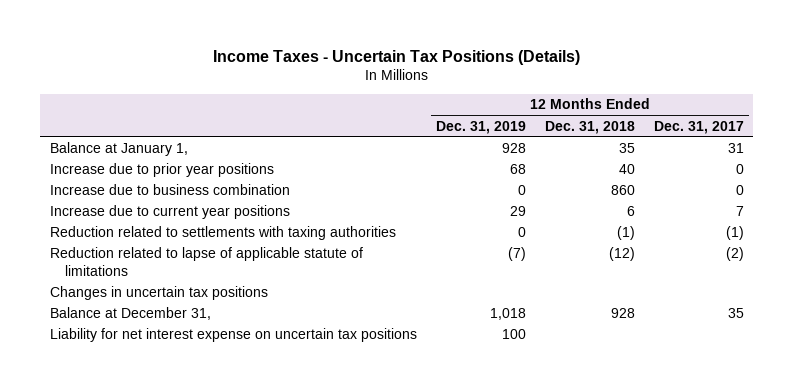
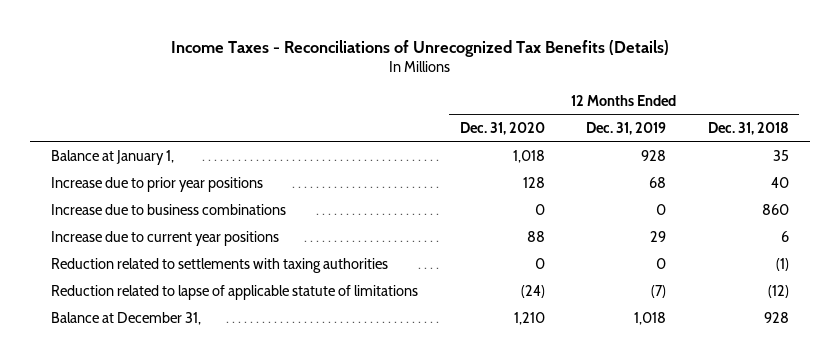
- Income Taxes - Uncertain Tax Positions (Details)
+ Income Taxes - Reconciliations of Unrecognized Tax Benefits (Details)
- | 12 Months Ended Dec. 31, 2019 | 12 Months Ended Dec. 31, 2018 | 12 Months Ended Dec. 31, 2017
+ | 12 Months Ended Dec. 31, 2020 | 12 Months Ended Dec. 31, 2019 | 12 Months Ended Dec. 31, 2018
- Increase due to business combination | 0 | 860 | 0
+ Increase due to business combinations | 0 | 0 | 860
- Changes in uncertain tax positions
- Liability for net interest expense on uncertain tax positions | 100 | |

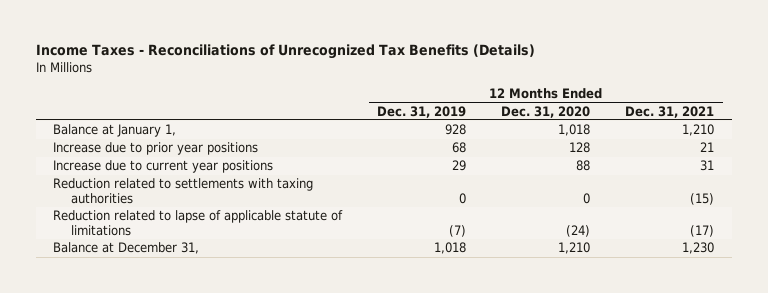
- | 12 Months Ended Dec. 31, 2020 | 12 Months Ended Dec. 31, 2019 | 12 Months Ended Dec. 31, 2018
+ | 12 Months Ended Dec. 31, 2019 | 12 Months Ended Dec. 31, 2020 | 12 Months Ended Dec. 31, 2021
- Increase due to business combinations | 0 | 0 | 860

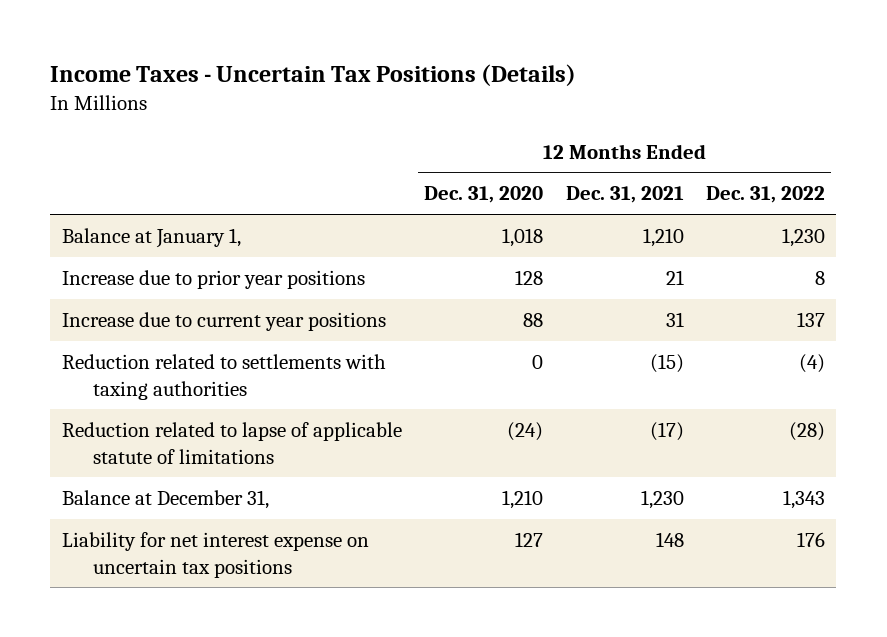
- Income Taxes - Reconciliations of Unrecognized Tax Benefits (Details)
+ Income Taxes - Uncertain Tax Positions (Details)
- | 12 Months Ended Dec. 31, 2019 | 12 Months Ended Dec. 31, 2020 | 12 Months Ended Dec. 31, 2021
+ | 12 Months Ended Dec. 31, 2020 | 12 Months Ended Dec. 31, 2021 | 12 Months Ended Dec. 31, 2022
+ Liability for net interest expense on uncertain tax positions | 127 | 148 | 176

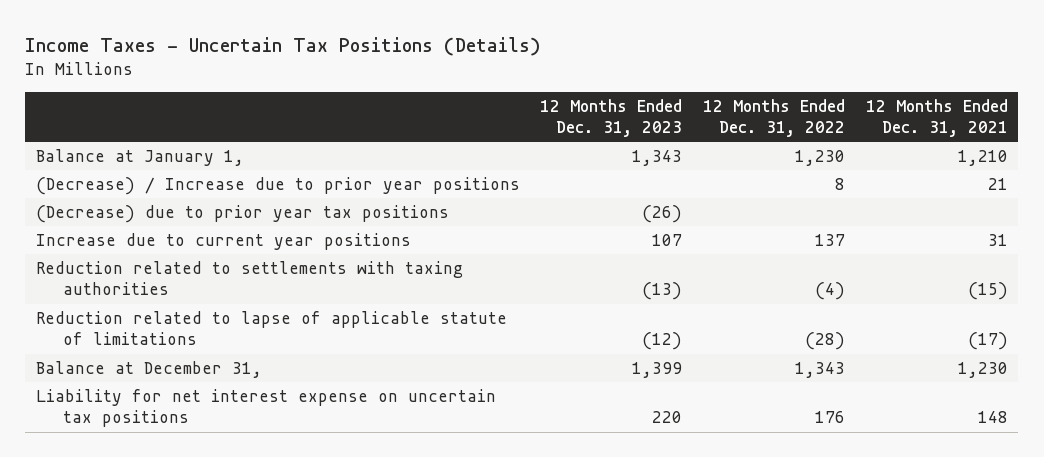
- | 12 Months Ended Dec. 31, 2020 | 12 Months Ended Dec. 31, 2021 | 12 Months Ended Dec. 31, 2022
+ | 12 Months Ended Dec. 31, 2023 | 12 Months Ended Dec. 31, 2022 | 12 Months Ended Dec. 31, 2021
- Increase due to prior year positions | 128 | 21 | 8
+ (Decrease) / Increase due to prior year positions | | 8 | 21
+ (Decrease) due to prior year tax positions | (26) | |

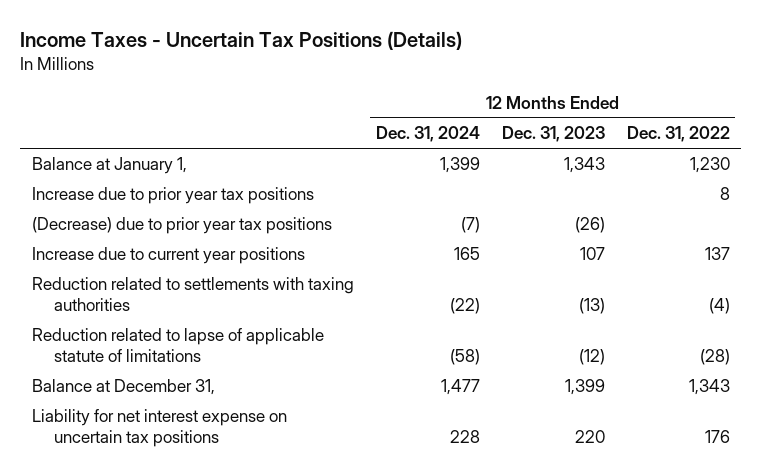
- | 12 Months Ended Dec. 31, 2023 | 12 Months Ended Dec. 31, 2022 | 12 Months Ended Dec. 31, 2021
+ | 12 Months Ended Dec. 31, 2024 | 12 Months Ended Dec. 31, 2023 | 12 Months Ended Dec. 31, 2022
- (Decrease) / Increase due to prior year positions | | 8 | 21
+ Increase due to prior year tax positions | | | 8

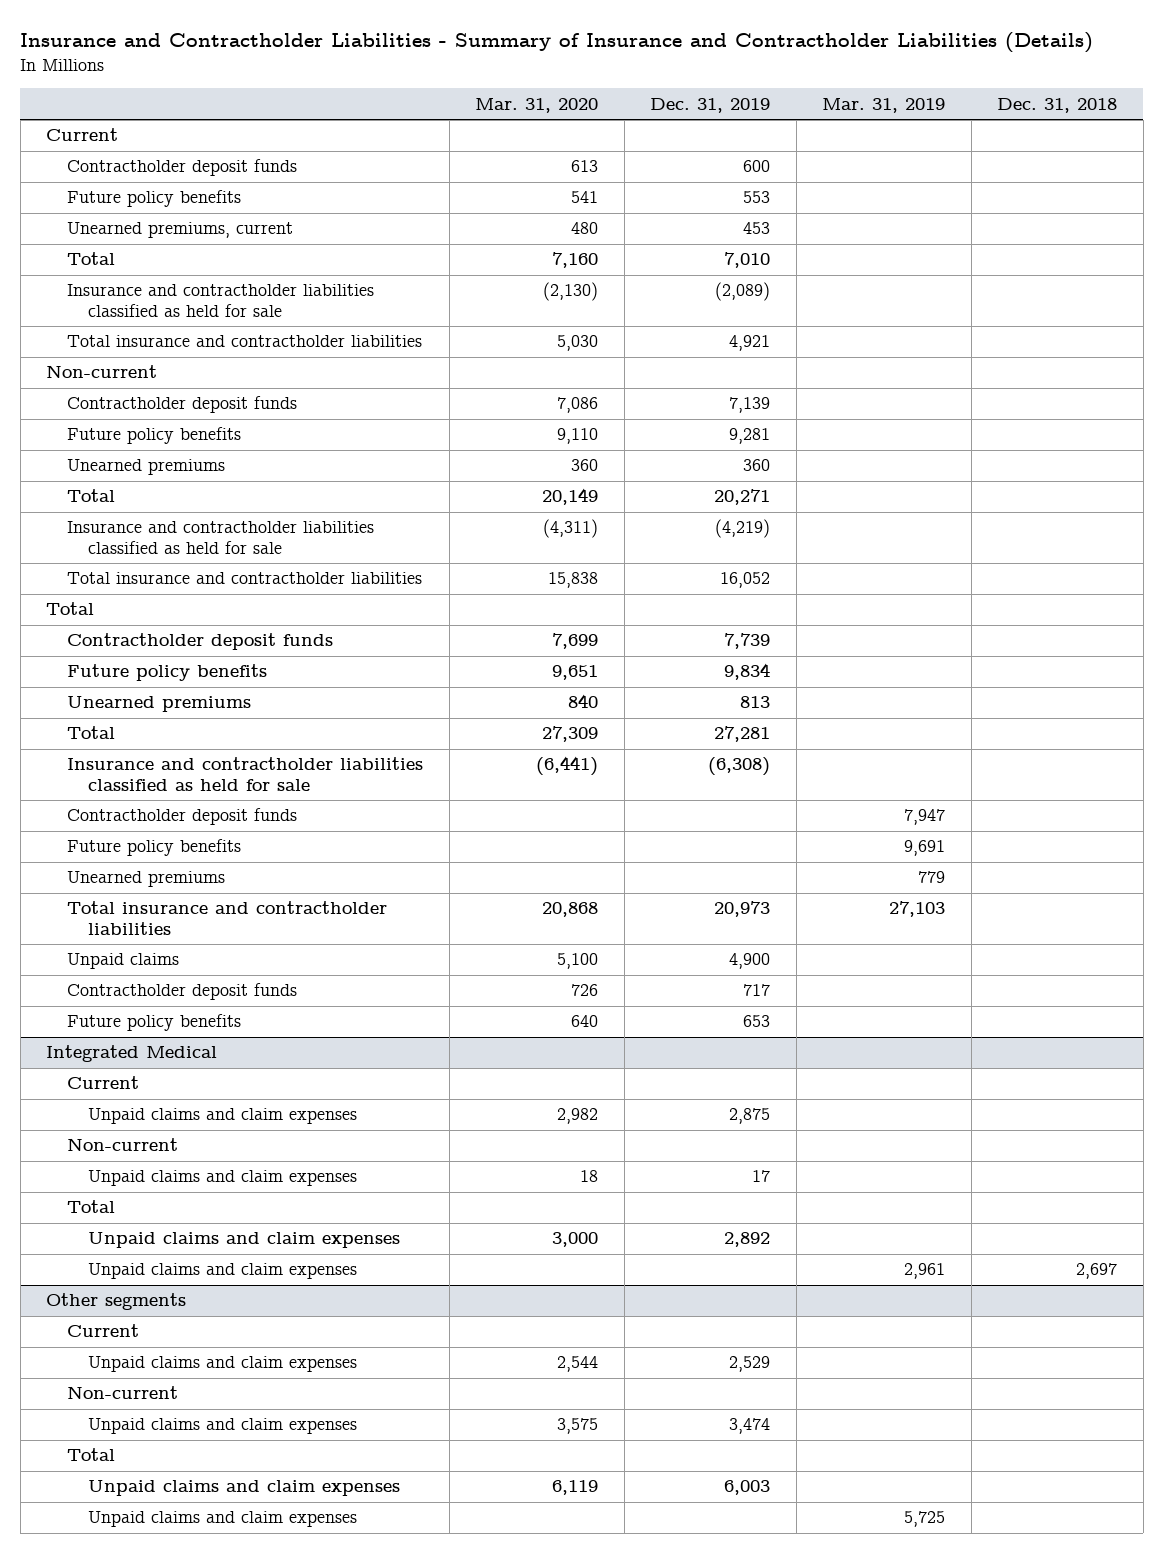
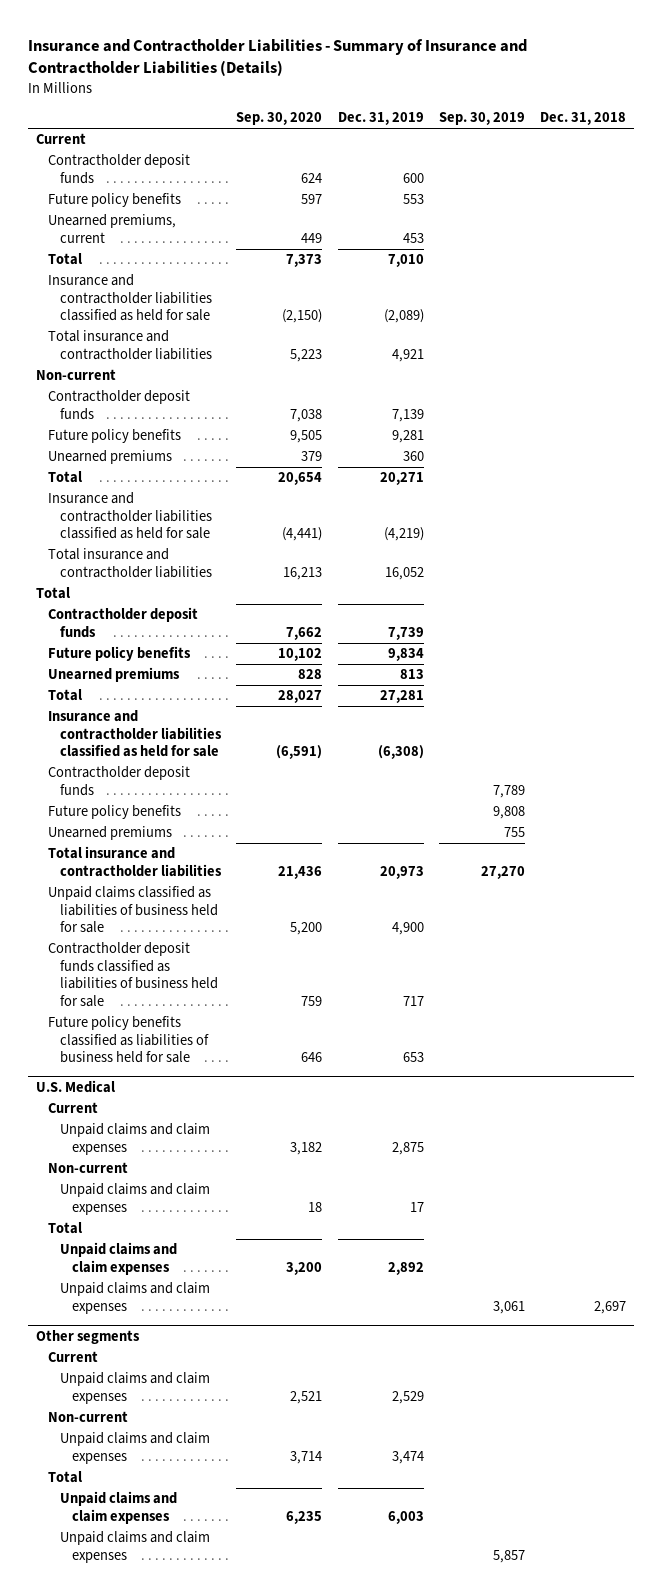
- | Mar. 31, 2020 | Dec. 31, 2019 | Mar. 31, 2019 | Dec. 31, 2018
+ | Sep. 30, 2020 | Dec. 31, 2019 | Sep. 30, 2019 | Dec. 31, 2018
- Unpaid claims | 5,100 | 4,900 | |
- Contractholder deposit funds | 726 | 717 | |
- Future policy benefits | 640 | 653 | |
- Integrated Medical
+ Unpaid claims classified as liabilities of business held for sale | 5,200 | 4,900 | |
+ Contractholder deposit funds classified as liabilities of business held for sale | 759 | 717 | |
+ Future policy benefits classified as liabilities of business held for sale | 646 | 653 | |
+ U.S. Medical

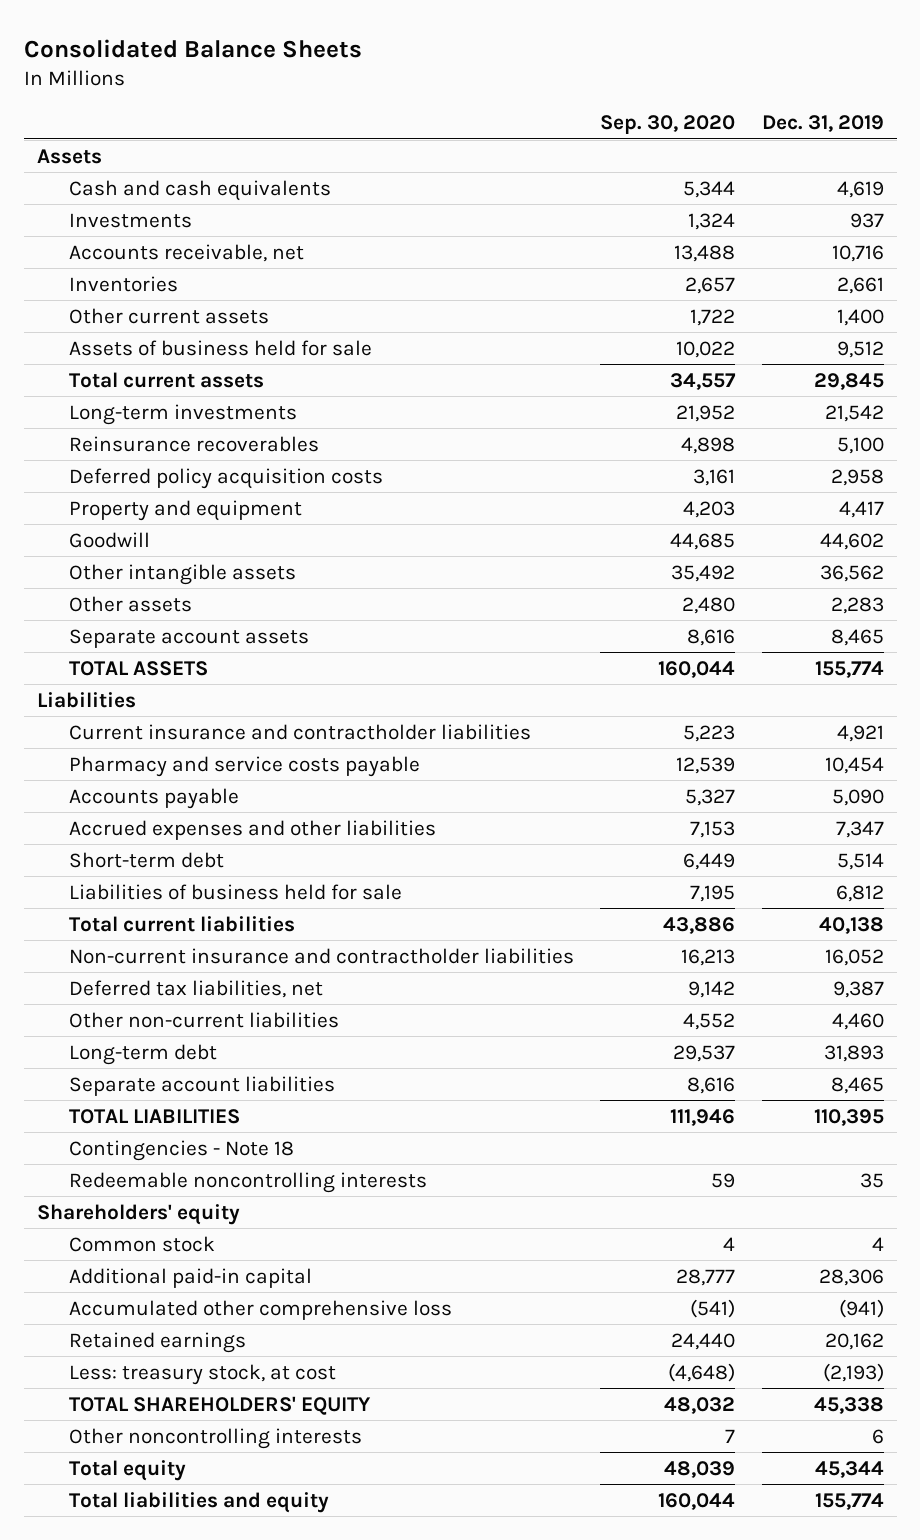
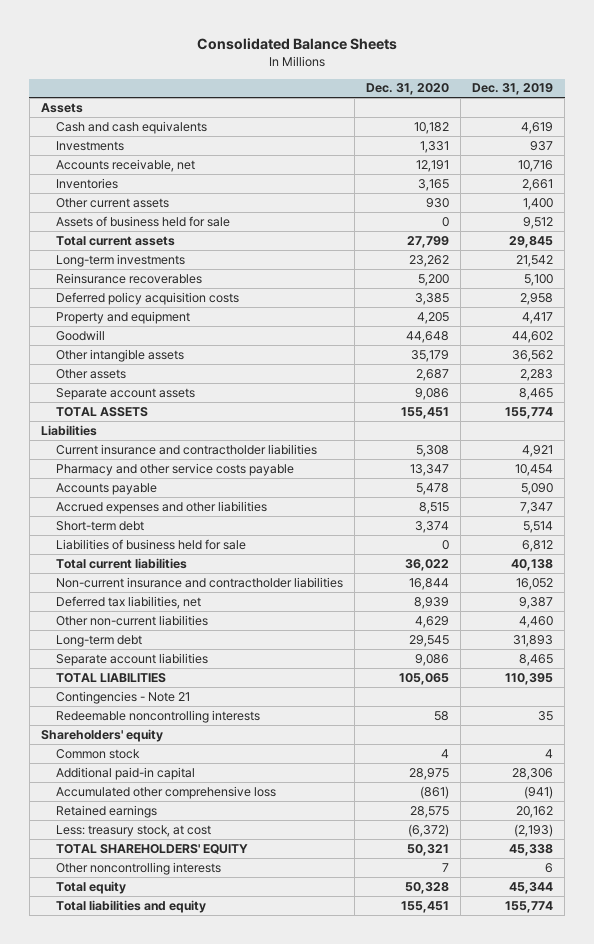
- | Sep. 30, 2020 | Dec. 31, 2019
+ | Dec. 31, 2020 | Dec. 31, 2019
- Pharmacy and service costs payable | 12,539 | 10,454
+ Pharmacy and other service costs payable | 13,347 | 10,454
- Contingencies - Note 18
+ Contingencies - Note 21

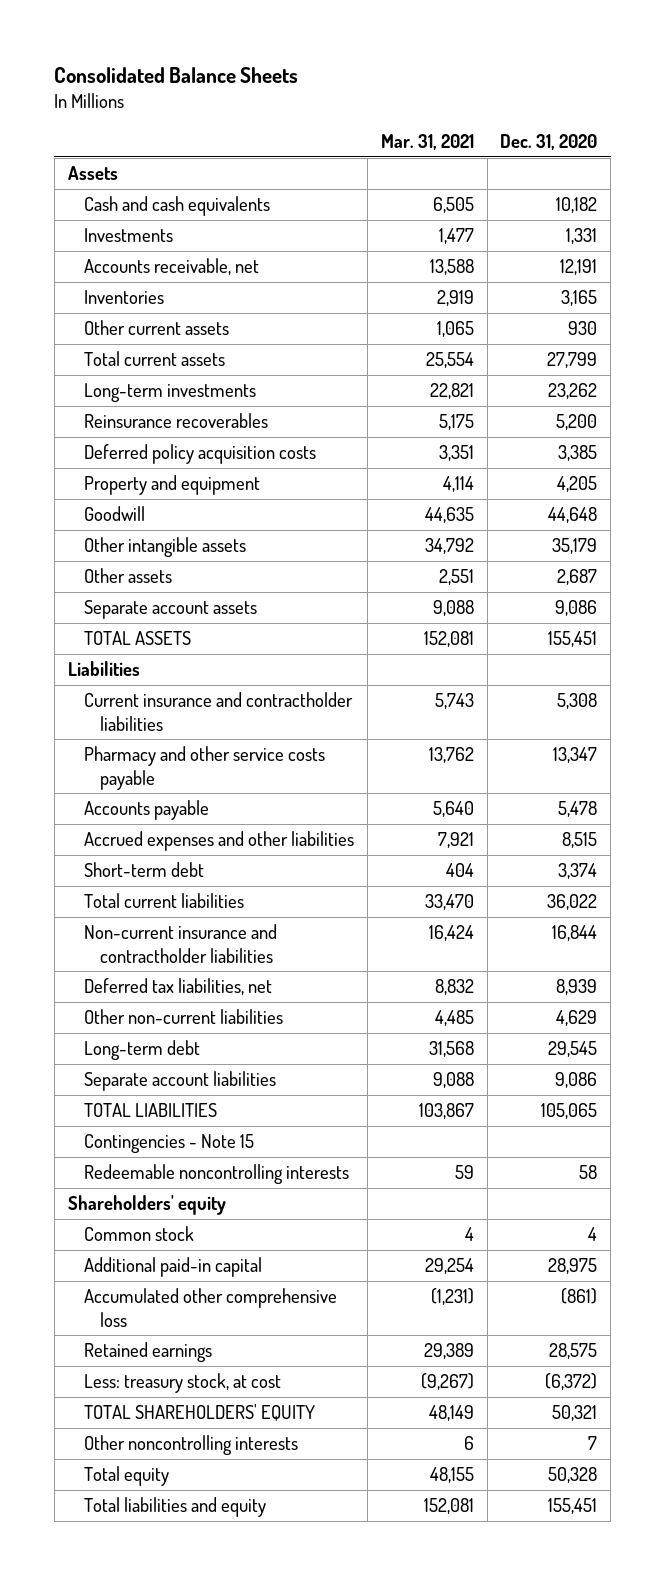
- | Dec. 31, 2020 | Dec. 31, 2019
+ | Mar. 31, 2021 | Dec. 31, 2020
- Assets of business held for sale | 0 | 9,512
- Liabilities of business held for sale | 0 | 6,812
- Contingencies - Note 21
+ Contingencies - Note 15

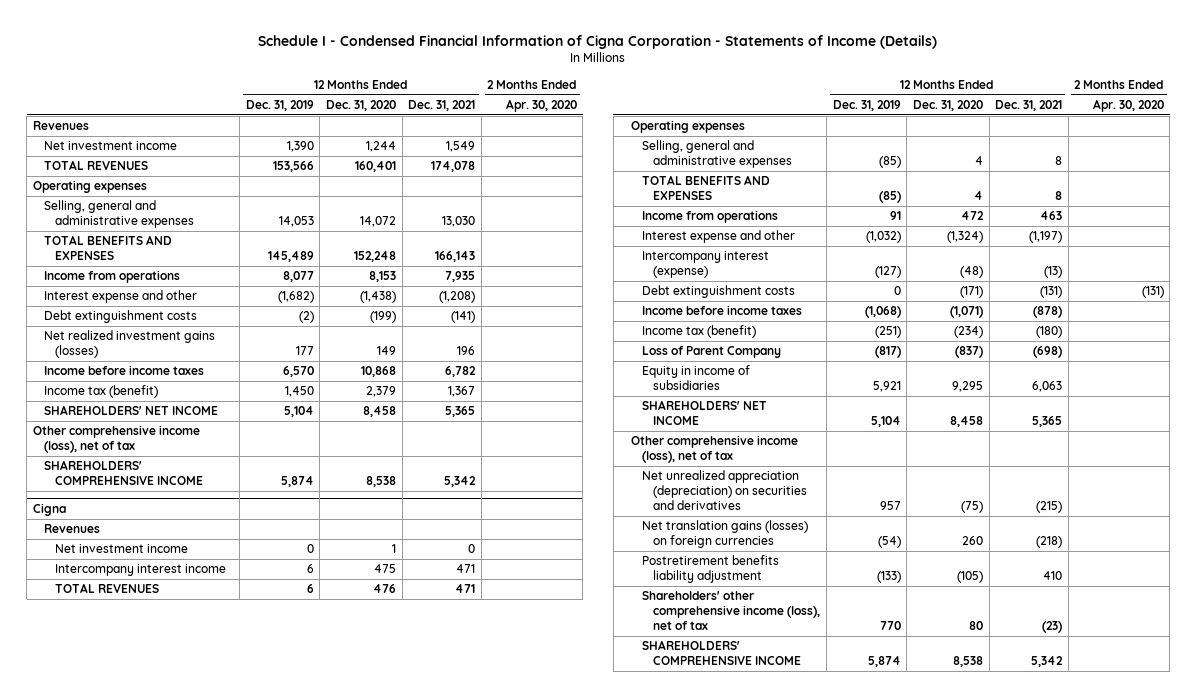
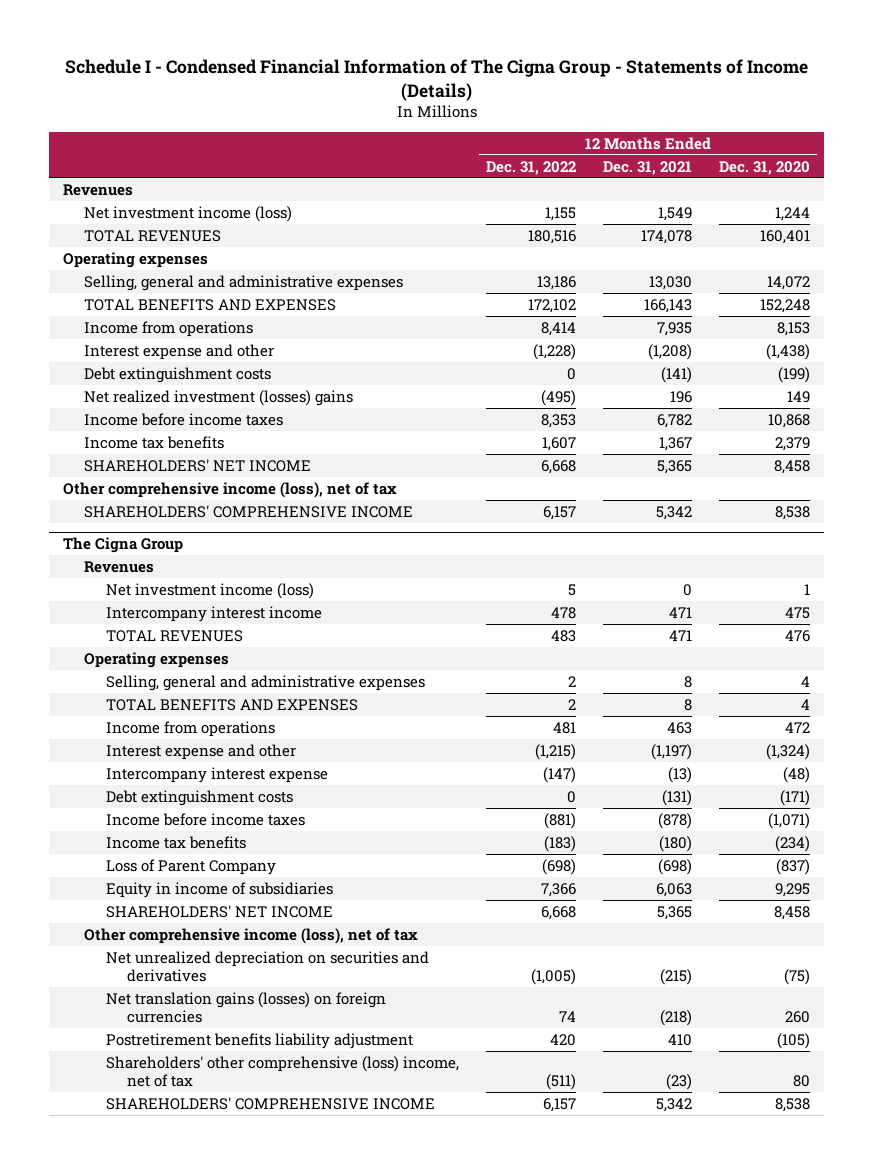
- Schedule I - Condensed Financial Information of Cigna Corporation - Statements of Income (Details)
+ Schedule I - Condensed Financial Information of The Cigna Group - Statements of Income (Details)
- | 12 Months Ended Dec. 31, 2019 | 12 Months Ended Dec. 31, 2020 | 12 Months Ended Dec. 31, 2021 | 2 Months Ended Apr. 30, 2020
+ | 12 Months Ended Dec. 31, 2022 | 12 Months Ended Dec. 31, 2021 | 12 Months Ended Dec. 31, 2020
- Net investment income | 1,390 | 1,244 | 1,549 |
+ Net investment income (loss) | 1,155 | 1,549 | 1,244
- Net realized investment gains (losses) | 177 | 149 | 196 |
+ Net realized investment (losses) gains | (495) | 196 | 149
- Income tax (benefit) | 1,450 | 2,379 | 1,367 |
+ Income tax benefits | 1,607 | 1,367 | 2,379
- Cigna
+ The Cigna Group
- Net investment income | 0 | 1 | 0 |
+ Net investment income (loss) | 5 | 0 | 1
- Intercompany interest (expense) | (127) | (48) | (13) |
+ Intercompany interest expense | (147) | (13) | (48)
- Income tax (benefit) | (251) | (234) | (180) |
+ Income tax benefits | (183) | (180) | (234)
- Net unrealized appreciation (depreciation) on securities and derivatives | 957 | (75) | (215) |
+ Net unrealized depreciation on securities and derivatives | (1,005) | (215) | (75)
- Shareholders' other comprehensive income (loss), net of tax | 770 | 80 | (23) |
+ Shareholders' other comprehensive (loss) income, net of tax | (511) | (23) | 80

